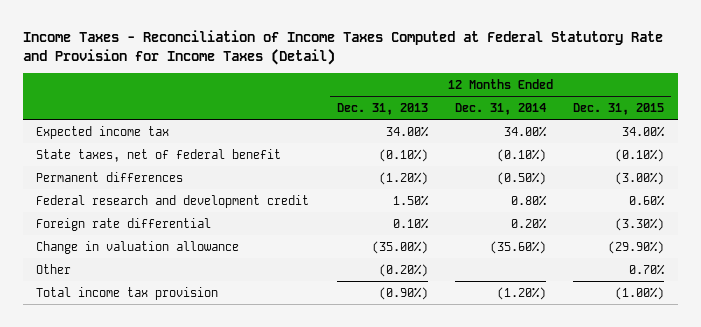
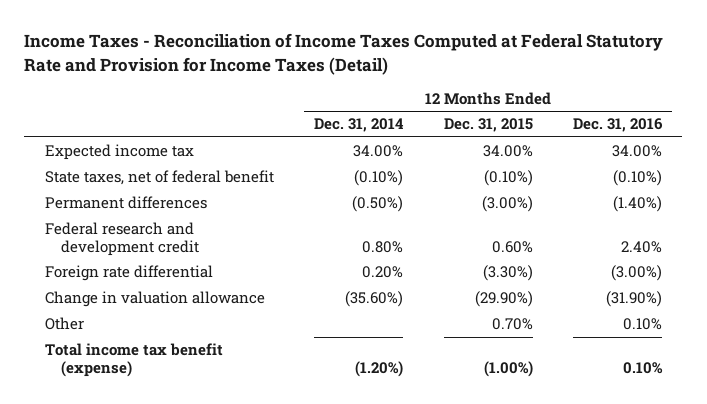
- | 12 Months Ended Dec. 31, 2013 | 12 Months Ended Dec. 31, 2014 | 12 Months Ended Dec. 31, 2015
+ | 12 Months Ended Dec. 31, 2014 | 12 Months Ended Dec. 31, 2015 | 12 Months Ended Dec. 31, 2016
- Total income tax provision | (0.90%) | (1.20%) | (1.00%)
+ Total income tax benefit (expense) | (1.20%) | (1.00%) | 0.10%

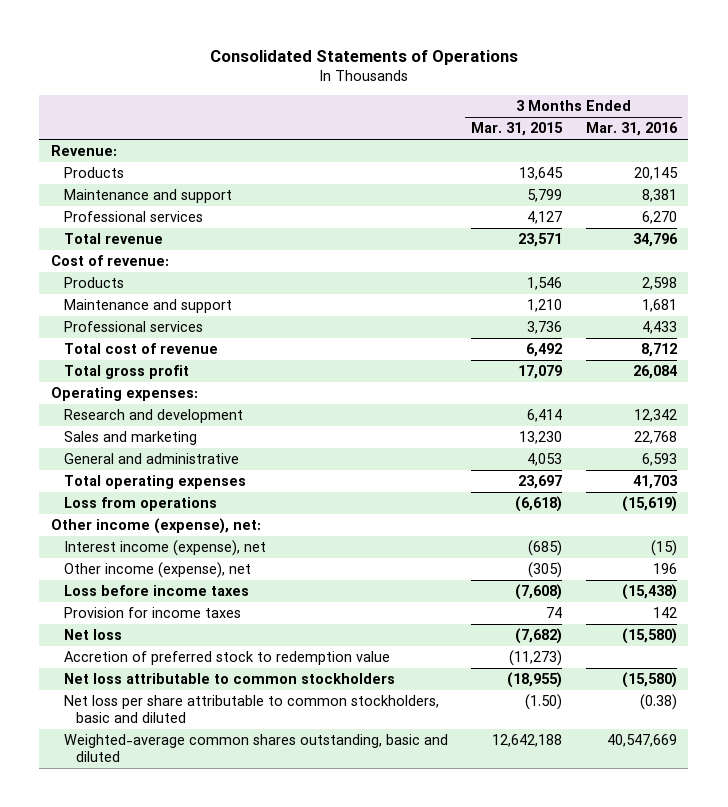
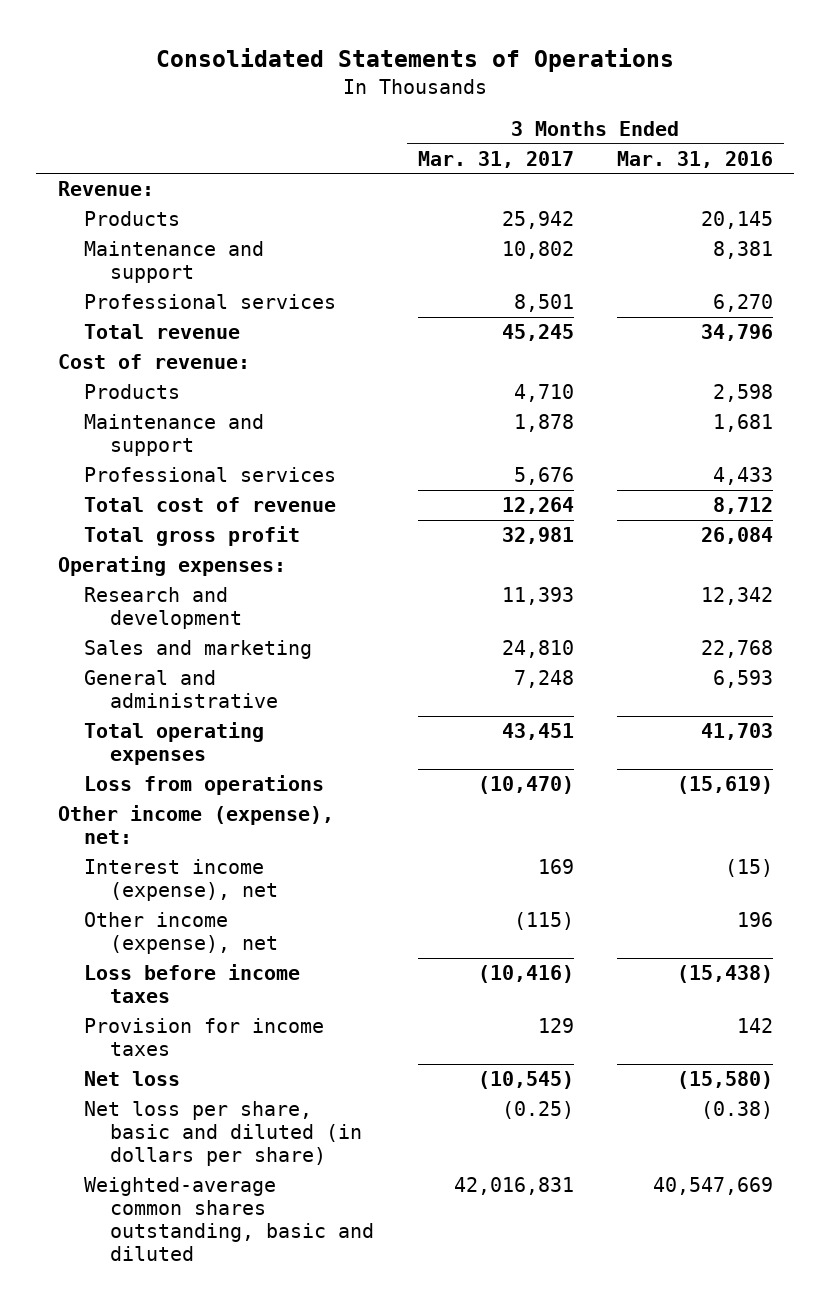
- | 3 Months Ended Mar. 31, 2015 | 3 Months Ended Mar. 31, 2016
+ | 3 Months Ended Mar. 31, 2017 | 3 Months Ended Mar. 31, 2016
- Accretion of preferred stock to redemption value | (11,273) |
- Net loss attributable to common stockholders | (18,955) | (15,580)
- Net loss per share attributable to common stockholders, basic and diluted | (1.50) | (0.38)
+ Net loss per share, basic and diluted (in dollars per share) | (0.25) | (0.38)

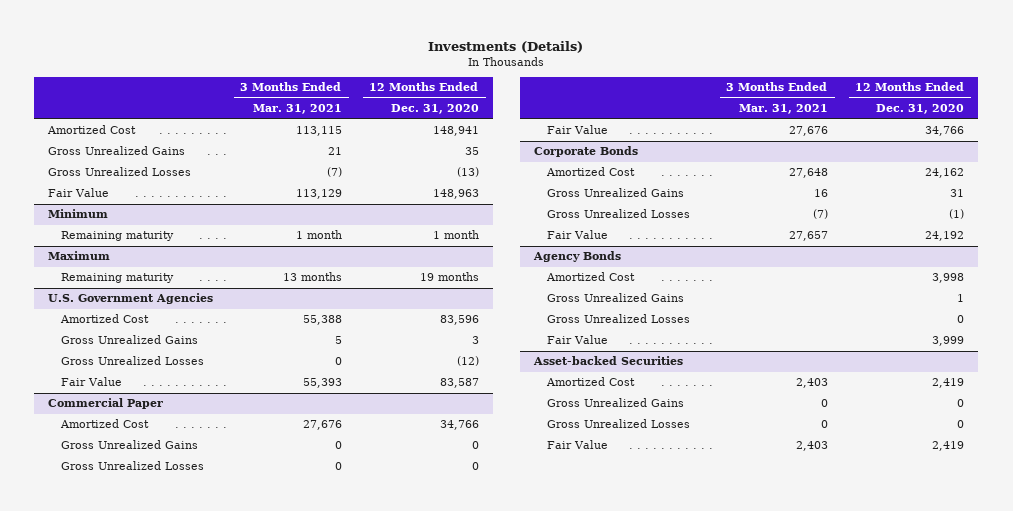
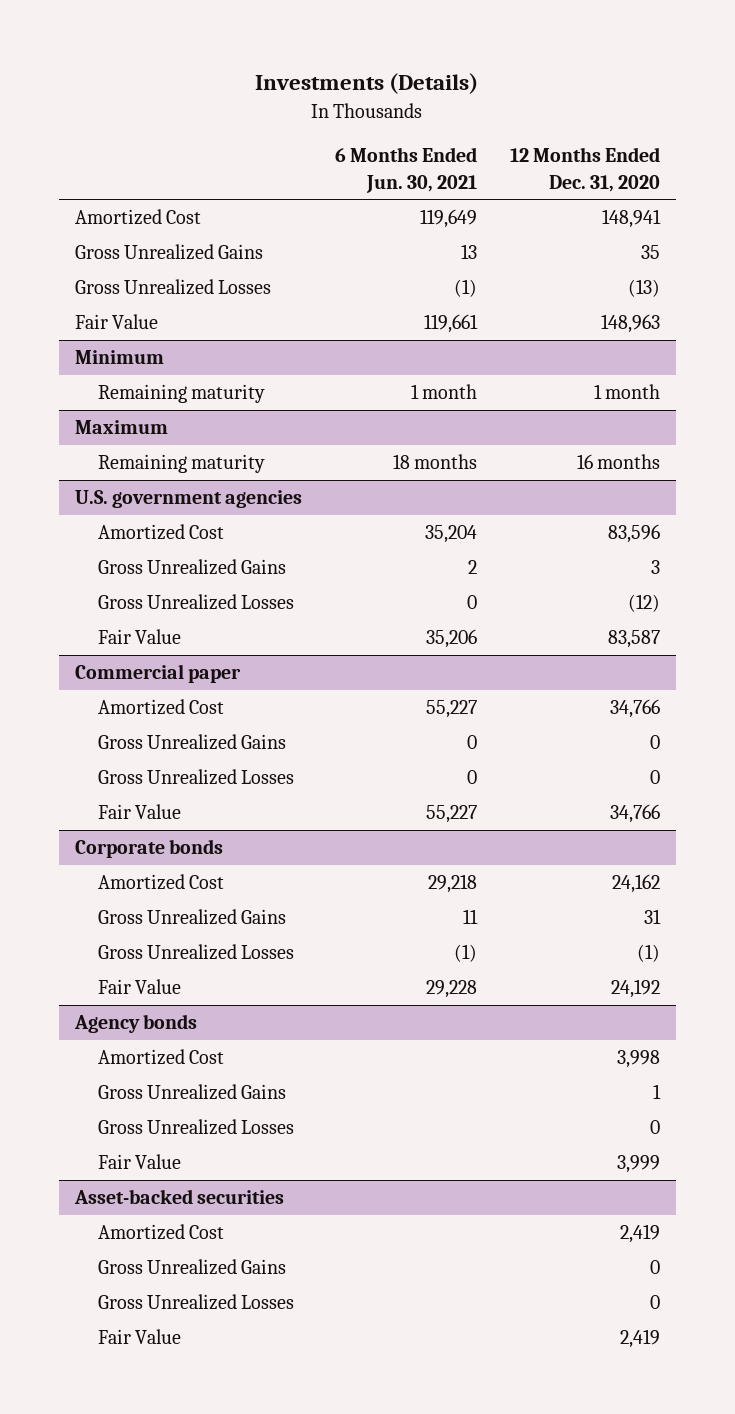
- | 3 Months Ended Mar. 31, 2021 | 12 Months Ended Dec. 31, 2020
+ | 6 Months Ended Jun. 30, 2021 | 12 Months Ended Dec. 31, 2020
@ Maximum
- Remaining maturity | 13 months | 19 months
- U.S. Government Agencies
@ Maximum
+ Remaining maturity | 18 months | 16 months
+ U.S. government agencies
- Commercial Paper
+ Commercial paper
- Corporate Bonds
+ Corporate bonds
- Agency Bonds
+ Agency bonds
- Asset-backed Securities
+ Asset-backed securities

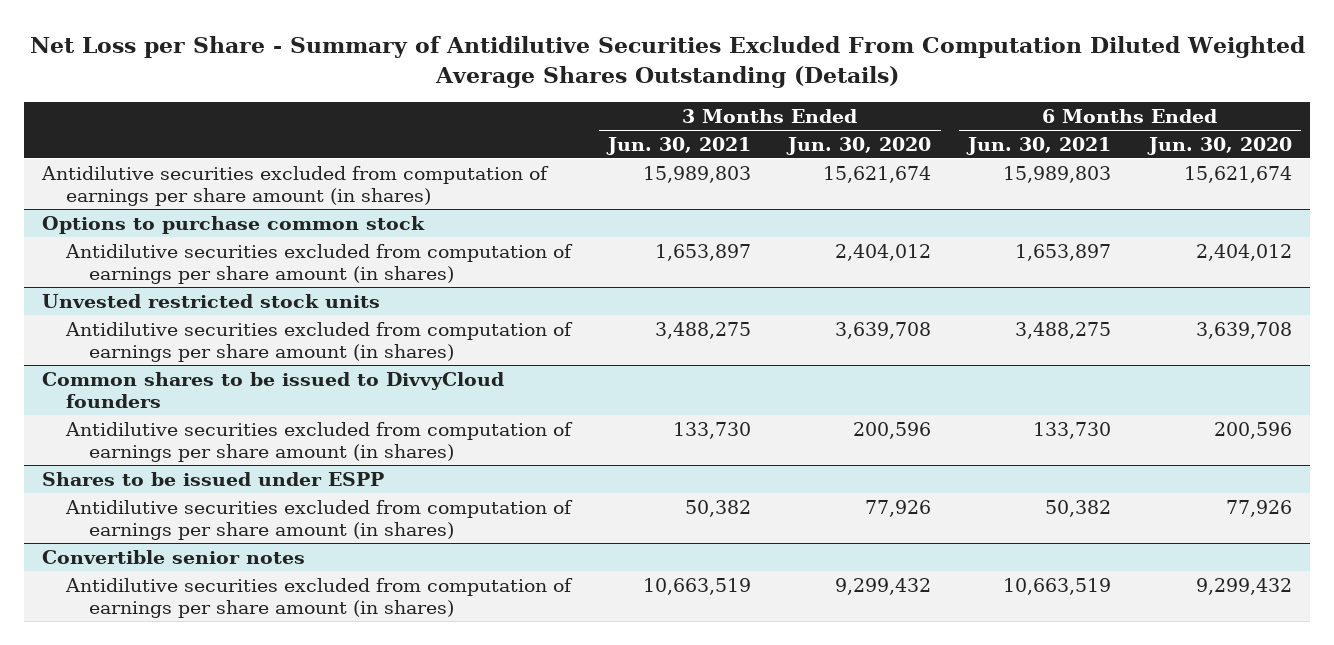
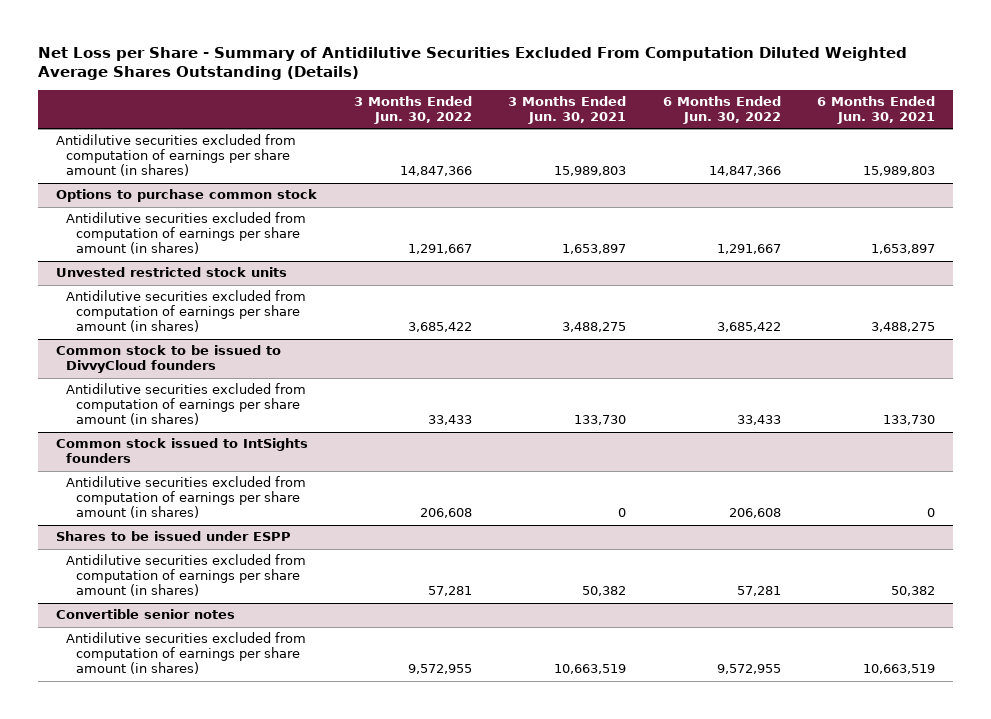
- | 3 Months Ended Jun. 30, 2021 | 3 Months Ended Jun. 30, 2020 | 6 Months Ended Jun. 30, 2021 | 6 Months Ended Jun. 30, 2020
+ | 3 Months Ended Jun. 30, 2022 | 3 Months Ended Jun. 30, 2021 | 6 Months Ended Jun. 30, 2022 | 6 Months Ended Jun. 30, 2021
- Common shares to be issued to DivvyCloud founders
+ Common stock to be issued to DivvyCloud founders
+ Common stock issued to IntSights founders
+ Antidilutive securities excluded from computation of earnings per share amount (in shares) | 206,608 | 0 | 206,608 | 0

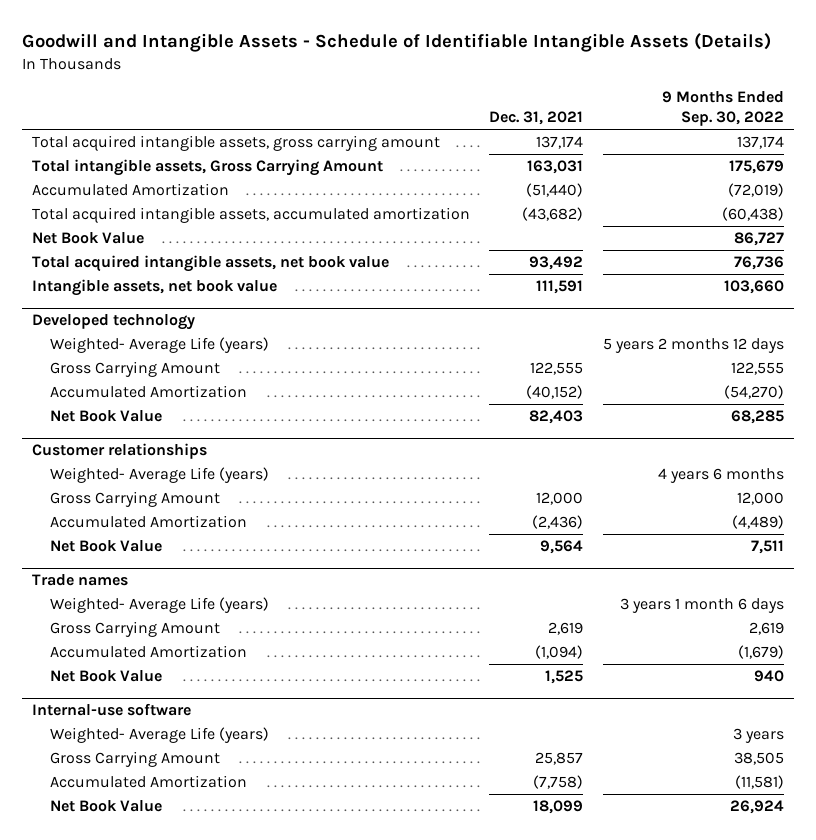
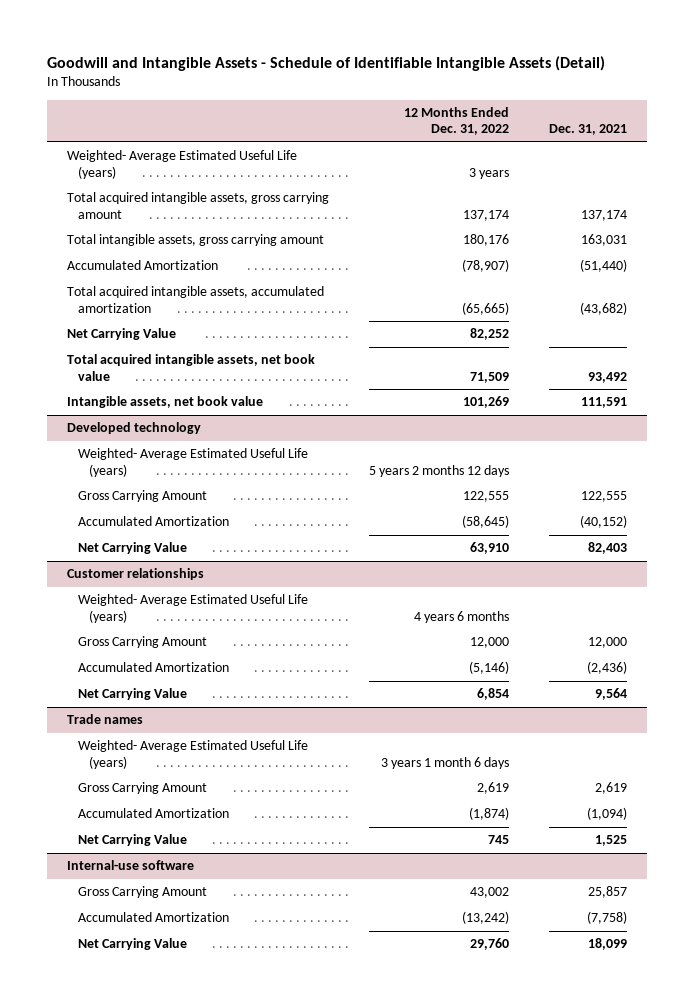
- Goodwill and Intangible Assets - Schedule of Identifiable Intangible Assets (Details)
+ Goodwill and Intangible Assets - Schedule of Identifiable Intangible Assets (Detail)
- | Dec. 31, 2021 | 9 Months Ended Sep. 30, 2022
+ | 12 Months Ended Dec. 31, 2022 | Dec. 31, 2021
+ Weighted- Average Estimated Useful Life (years) | 3 years |
- Total intangible assets, Gross Carrying Amount | 163,031 | 175,679
+ Total intangible assets, gross carrying amount | 180,176 | 163,031
- Net Book Value | | 86,727
+ Net Carrying Value | 82,252 |
@ Developed technology
- Weighted- Average Life (years) | | 5 years 2 months 12 days
+ Weighted- Average Estimated Useful Life (years) | 5 years 2 months 12 days |
- Net Book Value | 82,403 | 68,285
+ Net Carrying Value | 63,910 | 82,403
@ Customer relationships
- Weighted- Average Life (years) | | 4 years 6 months
+ Weighted- Average Estimated Useful Life (years) | 4 years 6 months |
- Net Book Value | 9,564 | 7,511
+ Net Carrying Value | 6,854 | 9,564
@ Trade names
- Weighted- Average Life (years) | | 3 years 1 month 6 days
+ Weighted- Average Estimated Useful Life (years) | 3 years 1 month 6 days |
- Net Book Value | 1,525 | 940
+ Net Carrying Value | 745 | 1,525
@ Internal-use software
- Weighted- Average Life (years) | | 3 years
- Net Book Value | 18,099 | 26,924
+ Net Carrying Value | 29,760 | 18,099

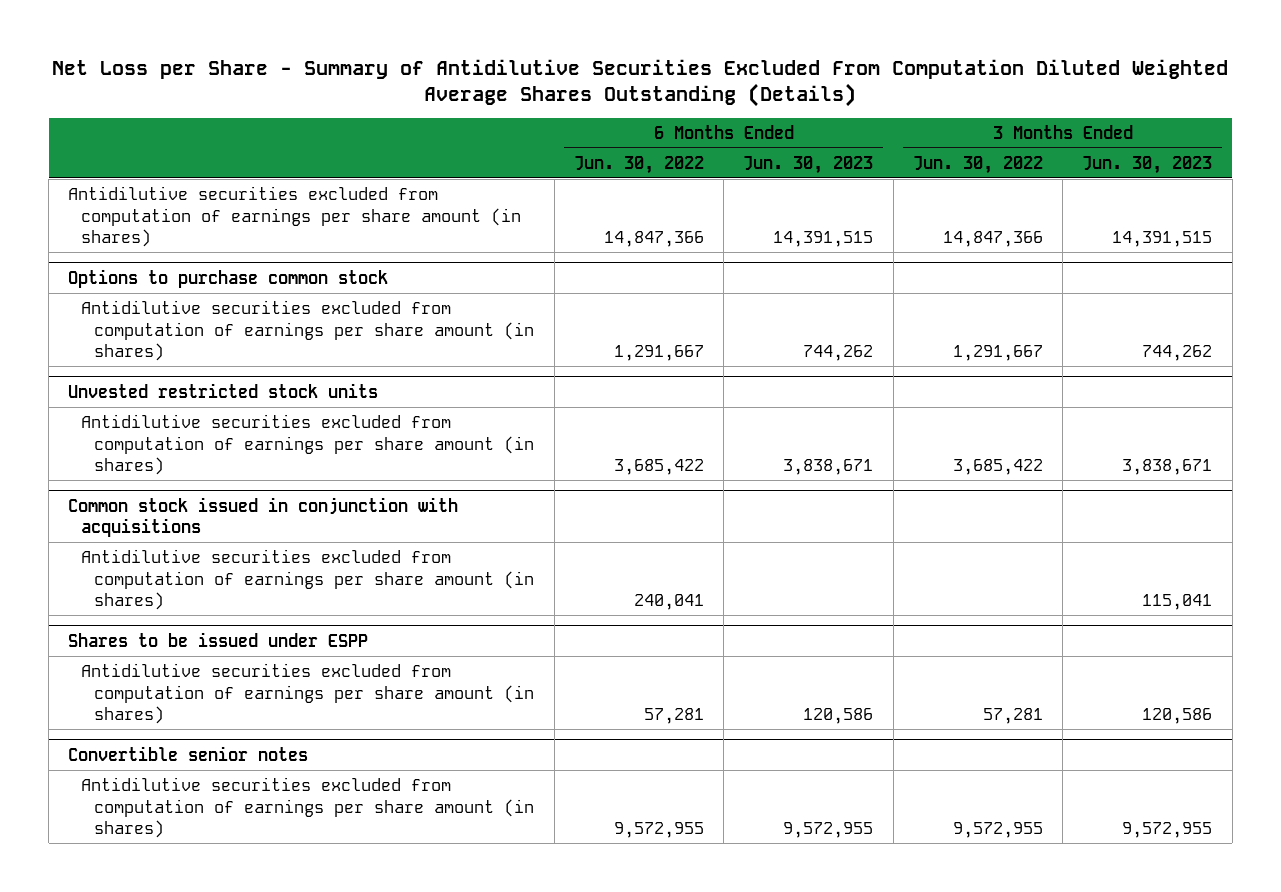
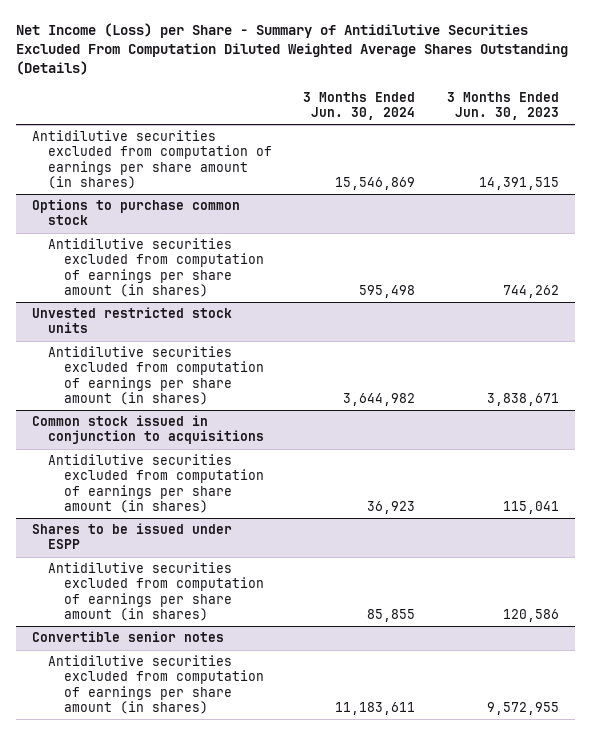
- Net Loss per Share - Summary of Antidilutive Securities Excluded From Computation Diluted Weighted Average Shares Outstanding (Details)
+ Net Income (Loss) per Share - Summary of Antidilutive Securities Excluded From Computation Diluted Weighted Average Shares Outstanding (Details)
- | 6 Months Ended Jun. 30, 2022 | 6 Months Ended Jun. 30, 2023 | 3 Months Ended Jun. 30, 2022 | 3 Months Ended Jun. 30, 2023
+ | 3 Months Ended Jun. 30, 2024 | 3 Months Ended Jun. 30, 2023
- Common stock issued in conjunction with acquisitions
+ Common stock issued in conjunction to acquisitions

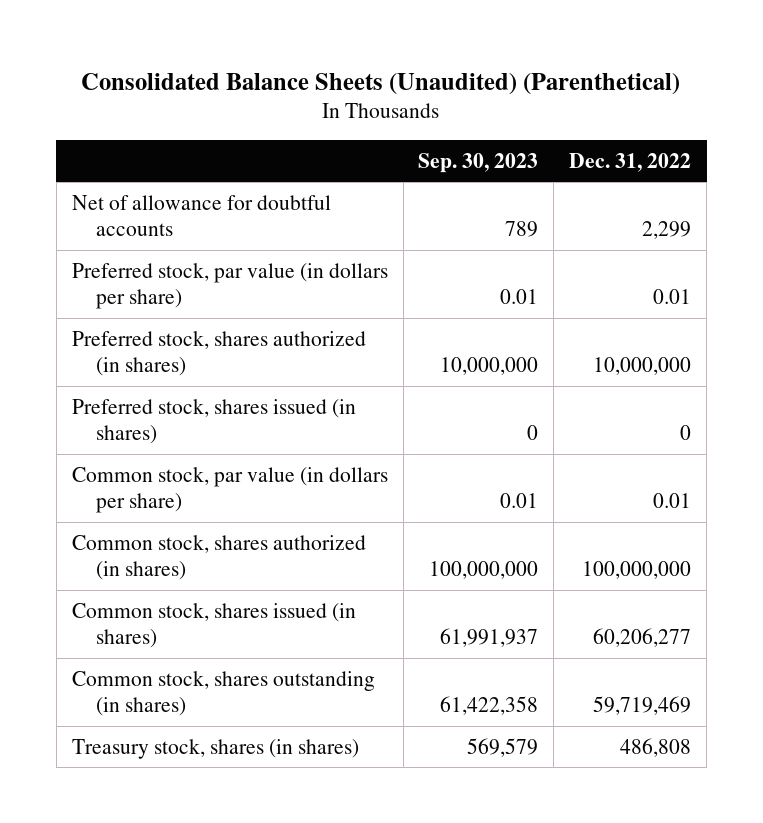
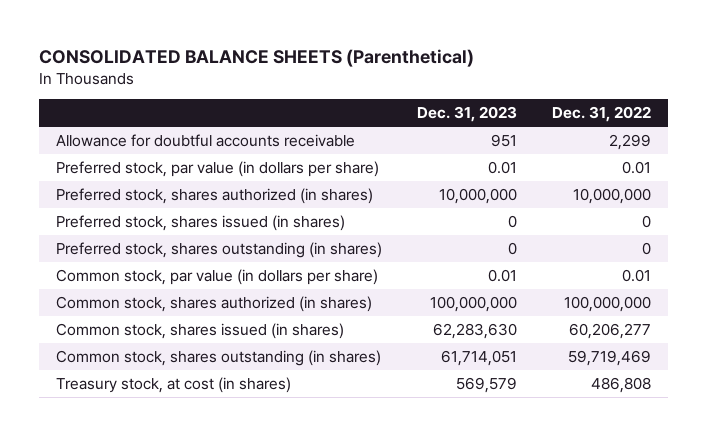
- Consolidated Balance Sheets (Unaudited) (Parenthetical)
+ CONSOLIDATED BALANCE SHEETS (Parenthetical)
- | Sep. 30, 2023 | Dec. 31, 2022
+ | Dec. 31, 2023 | Dec. 31, 2022
- Net of allowance for doubtful accounts | 789 | 2,299
+ Allowance for doubtful accounts receivable | 951 | 2,299
+ Preferred stock, shares outstanding (in shares) | 0 | 0
- Treasury stock, shares (in shares) | 569,579 | 486,808
+ Treasury stock, at cost (in shares) | 569,579 | 486,808

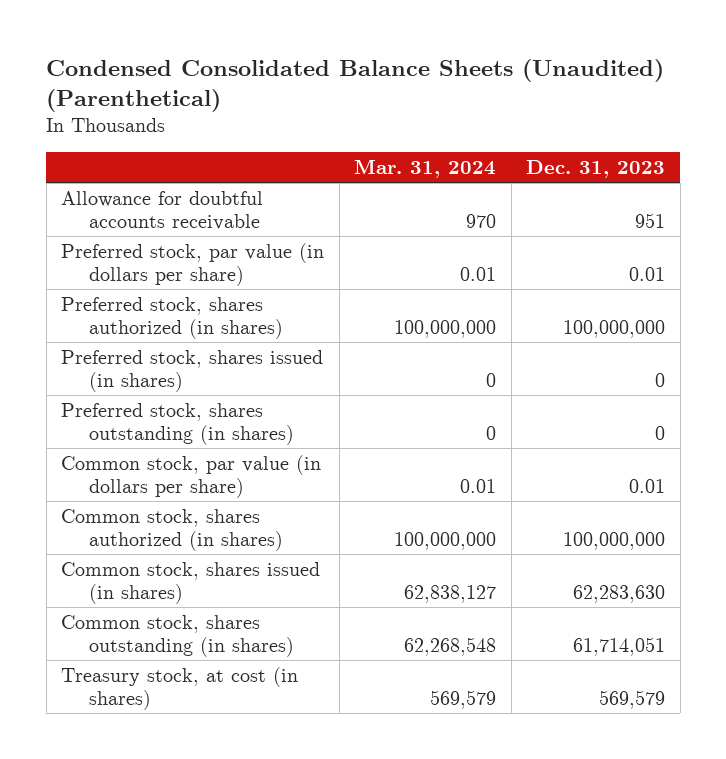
- CONSOLIDATED BALANCE SHEETS (Parenthetical)
+ Condensed Consolidated Balance Sheets (Unaudited) (Parenthetical)
- | Dec. 31, 2023 | Dec. 31, 2022
+ | Mar. 31, 2024 | Dec. 31, 2023
- Preferred stock, shares authorized (in shares) | 10,000,000 | 10,000,000
+ Preferred stock, shares authorized (in shares) | 100,000,000 | 100,000,000

